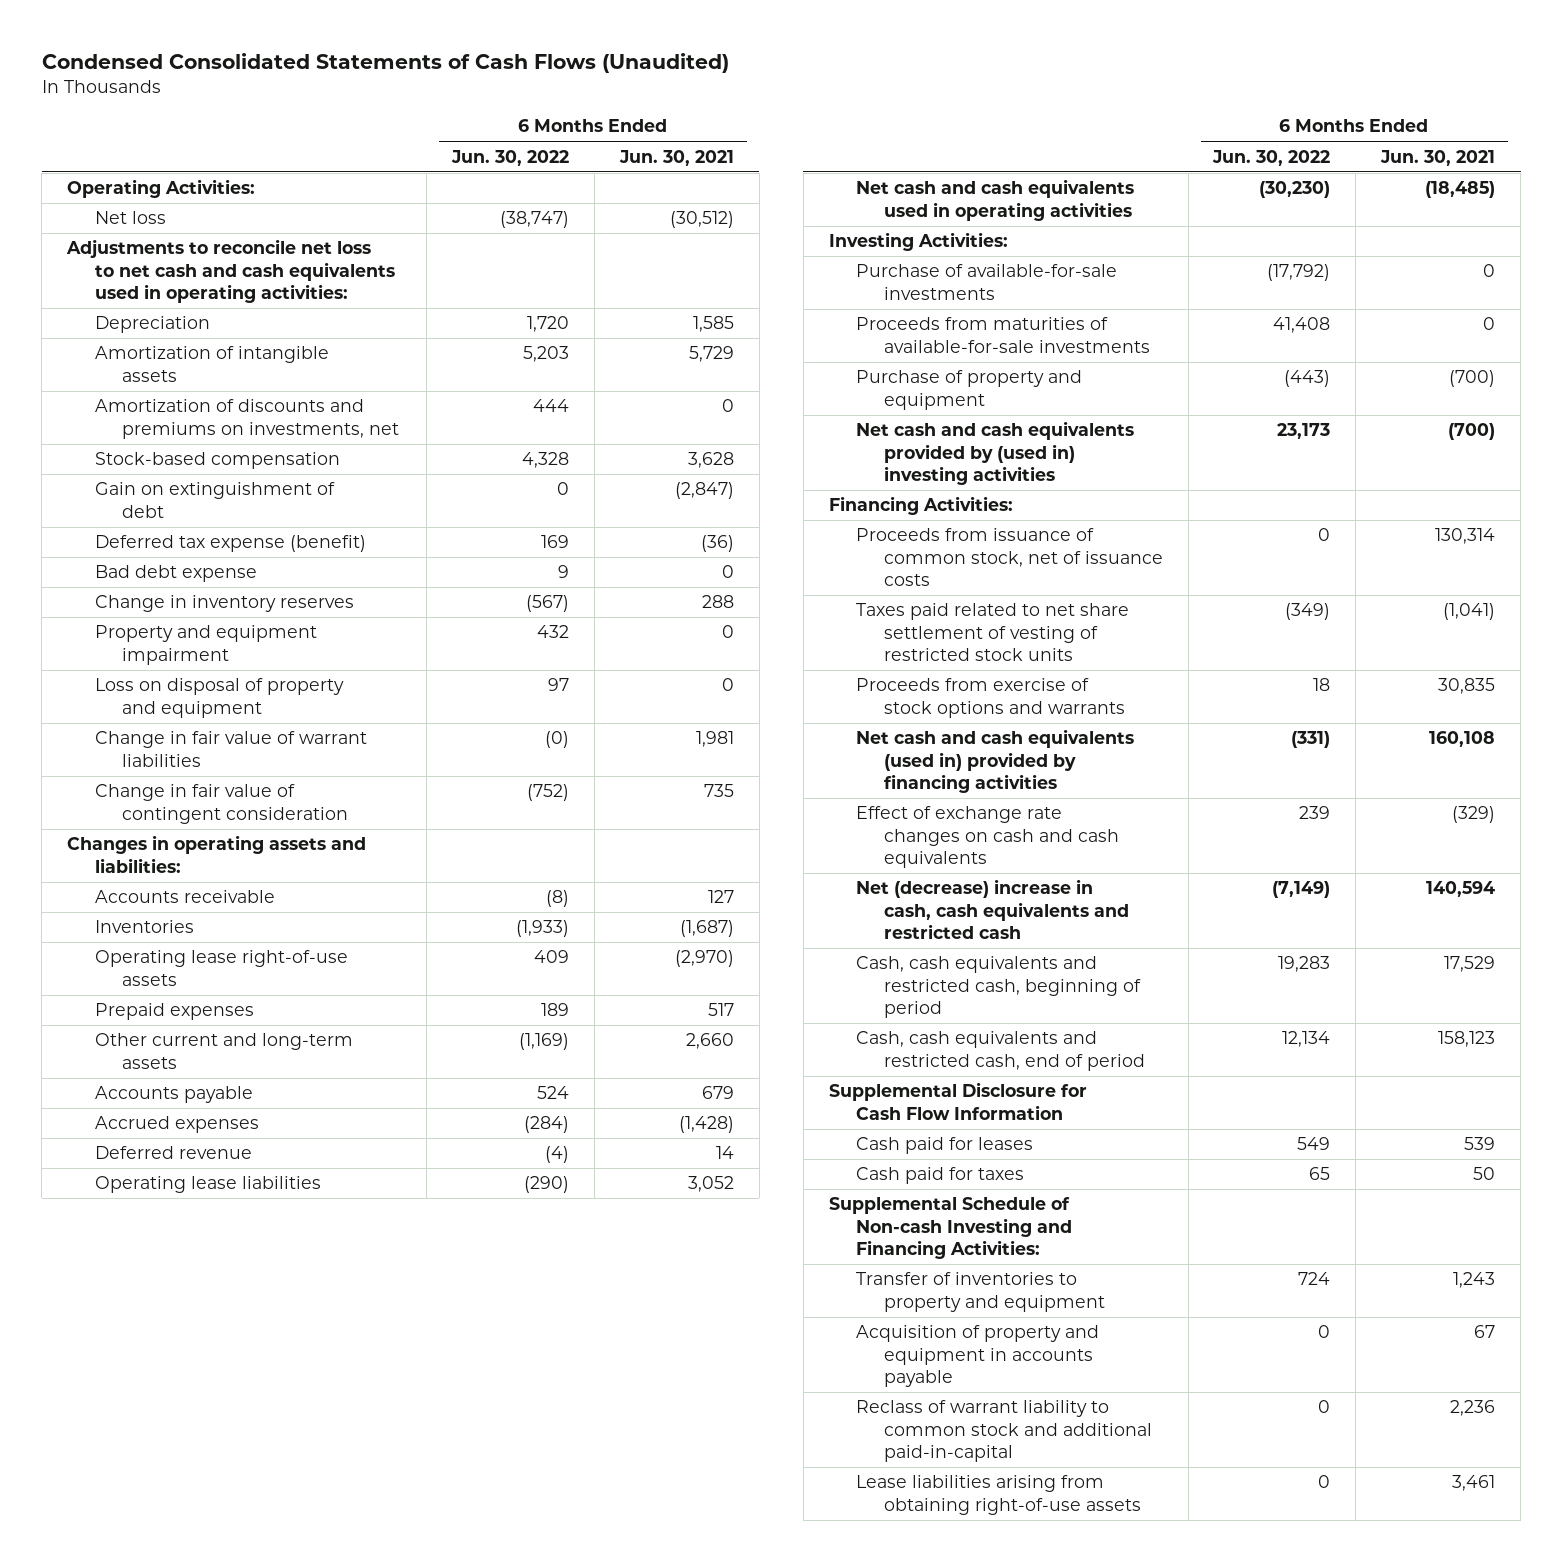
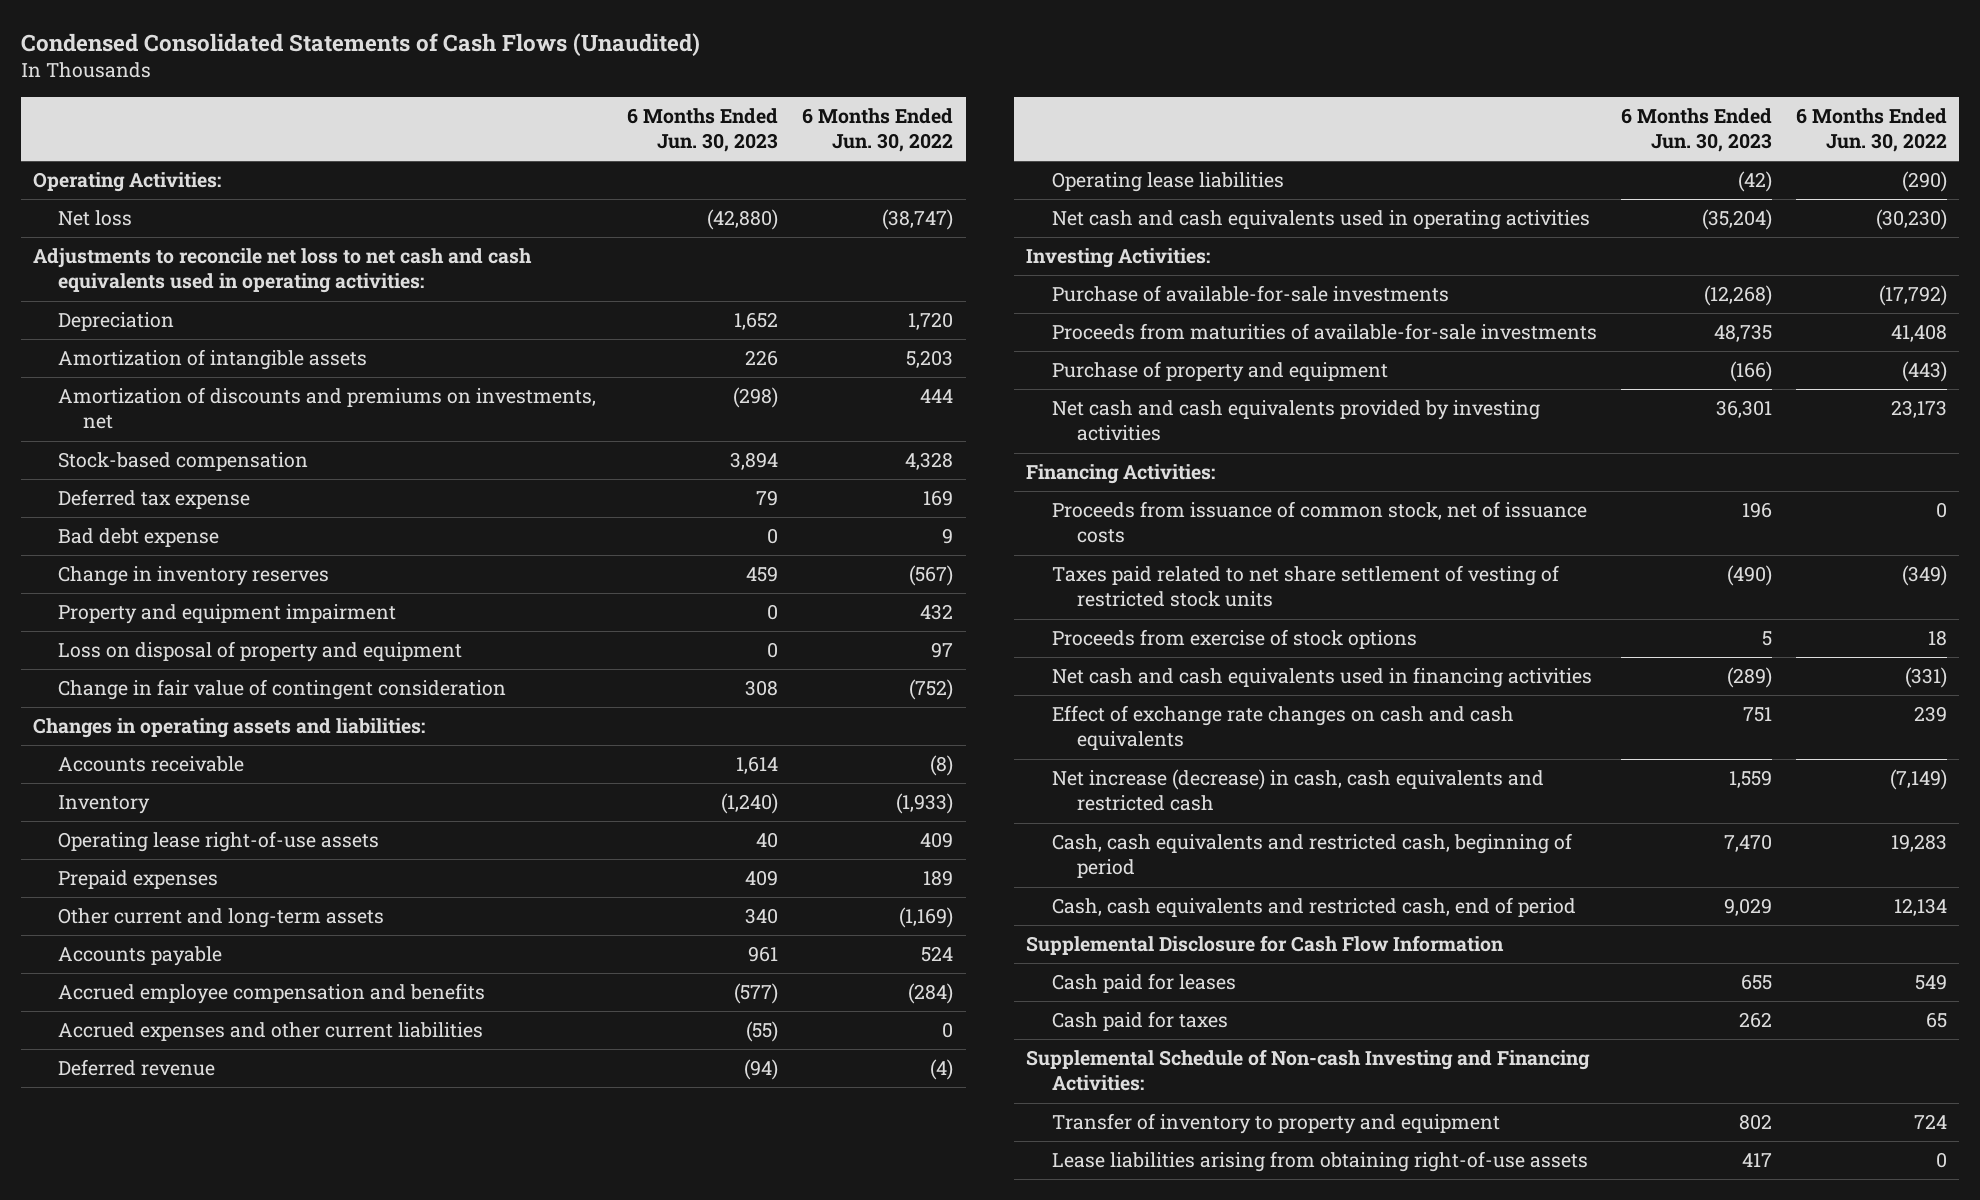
- | 6 Months Ended Jun. 30, 2022 | 6 Months Ended Jun. 30, 2021
+ | 6 Months Ended Jun. 30, 2023 | 6 Months Ended Jun. 30, 2022
- Gain on extinguishment of debt | 0 | (2,847)
- Deferred tax expense (benefit) | 169 | (36)
+ Deferred tax expense | 79 | 169
- Change in fair value of warrant liabilities | (0) | 1,981
- Inventories | (1,933) | (1,687)
+ Inventory | (1,240) | (1,933)
- Accrued expenses | (284) | (1,428)
+ Accrued employee compensation and benefits | (577) | (284)
+ Accrued expenses and other current liabilities | (55) | 0
- Net cash and cash equivalents provided by (used in) investing activities | 23,173 | (700)
+ Net cash and cash equivalents provided by investing activities | 36,301 | 23,173
- Proceeds from exercise of stock options and warrants | 18 | 30,835
- Net cash and cash equivalents (used in) provided by financing activities | (331) | 160,108
+ Proceeds from exercise of stock options | 5 | 18
+ Net cash and cash equivalents used in financing activities | (289) | (331)
- Net (decrease) increase in cash, cash equivalents and restricted cash | (7,149) | 140,594
+ Net increase (decrease) in cash, cash equivalents and restricted cash | 1,559 | (7,149)
- Transfer of inventories to property and equipment | 724 | 1,243
- Acquisition of property and equipment in accounts payable | 0 | 67
- Reclass of warrant liability to common stock and additional paid-in-capital | 0 | 2,236
+ Transfer of inventory to property and equipment | 802 | 724

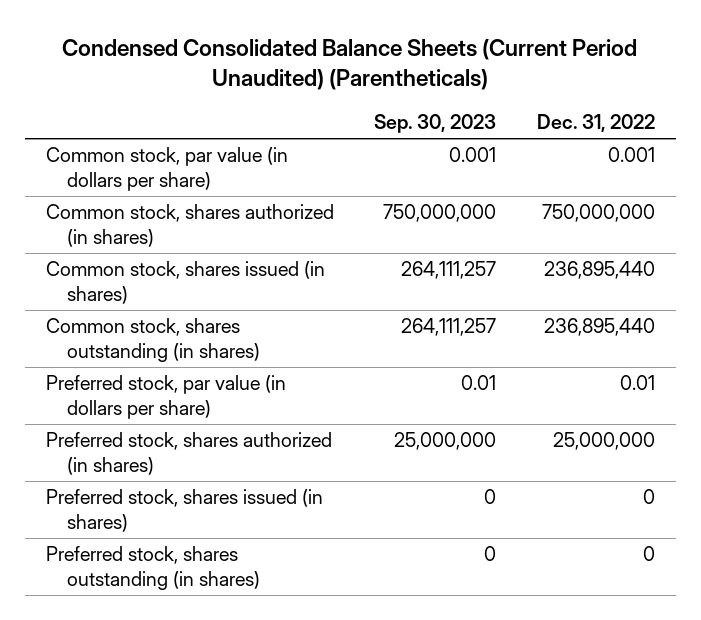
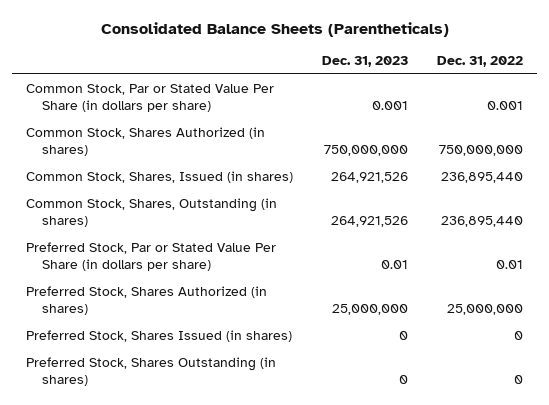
- Condensed Consolidated Balance Sheets (Current Period Unaudited) (Parentheticals)
+ Consolidated Balance Sheets (Parentheticals)
- | Sep. 30, 2023 | Dec. 31, 2022
+ | Dec. 31, 2023 | Dec. 31, 2022
- Common stock, par value (in dollars per share) | 0.001 | 0.001
- Common stock, shares authorized (in shares) | 750,000,000 | 750,000,000
- Common stock, shares issued (in shares) | 264,111,257 | 236,895,440
- Common stock, shares outstanding (in shares) | 264,111,257 | 236,895,440
- Preferred stock, par value (in dollars per share) | 0.01 | 0.01
- Preferred stock, shares authorized (in shares) | 25,000,000 | 25,000,000
- Preferred stock, shares issued (in shares) | 0 | 0
- Preferred stock, shares outstanding (in shares) | 0 | 0
+ Common Stock, Par or Stated Value Per Share (in dollars per share) | 0.001 | 0.001
+ Common Stock, Shares Authorized (in shares) | 750,000,000 | 750,000,000
+ Common Stock, Shares, Issued (in shares) | 264,921,526 | 236,895,440
+ Common Stock, Shares, Outstanding (in shares) | 264,921,526 | 236,895,440
+ Preferred Stock, Par or Stated Value Per Share (in dollars per share) | 0.01 | 0.01
+ Preferred Stock, Shares Authorized (in shares) | 25,000,000 | 25,000,000
+ Preferred Stock, Shares Issued (in shares) | 0 | 0
+ Preferred Stock, Shares Outstanding (in shares) | 0 | 0

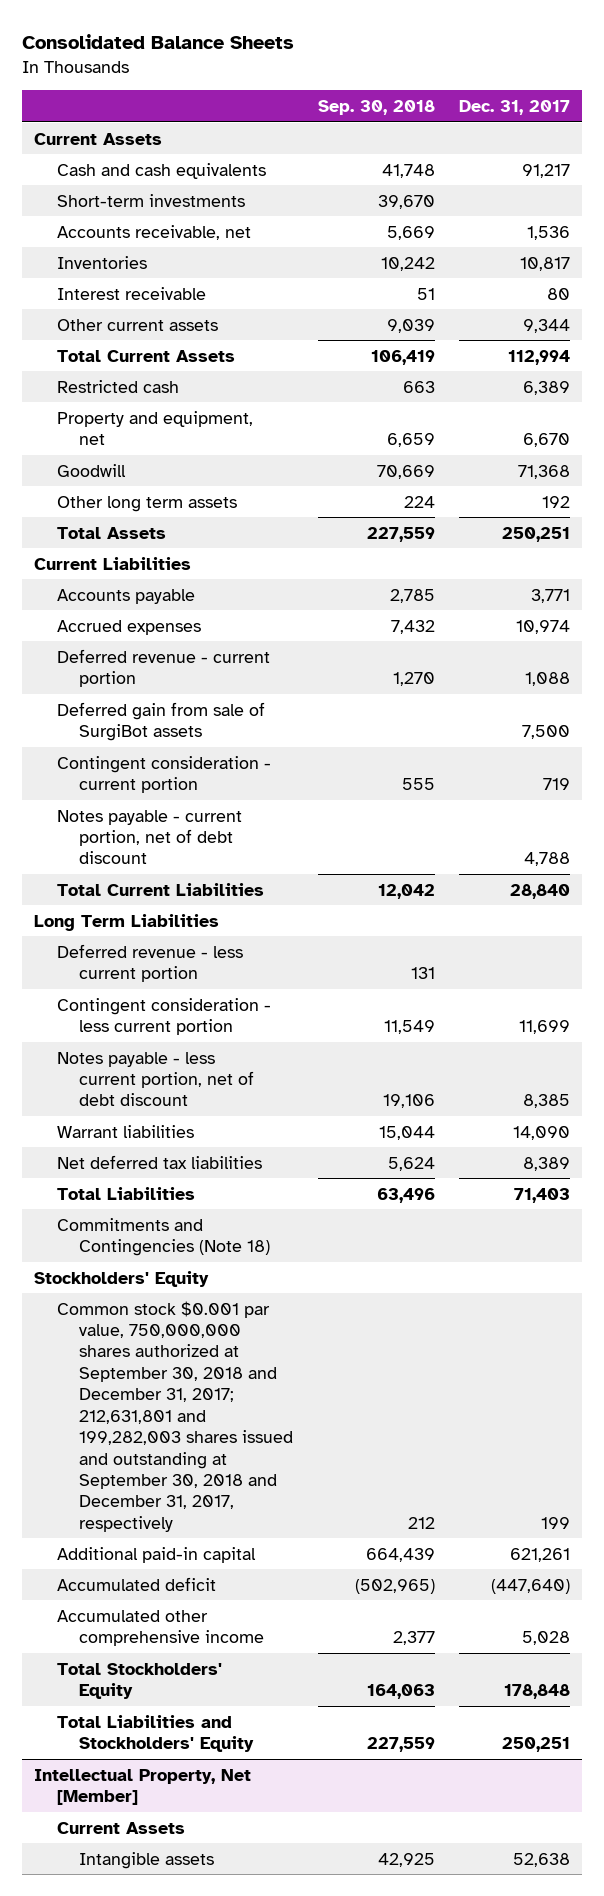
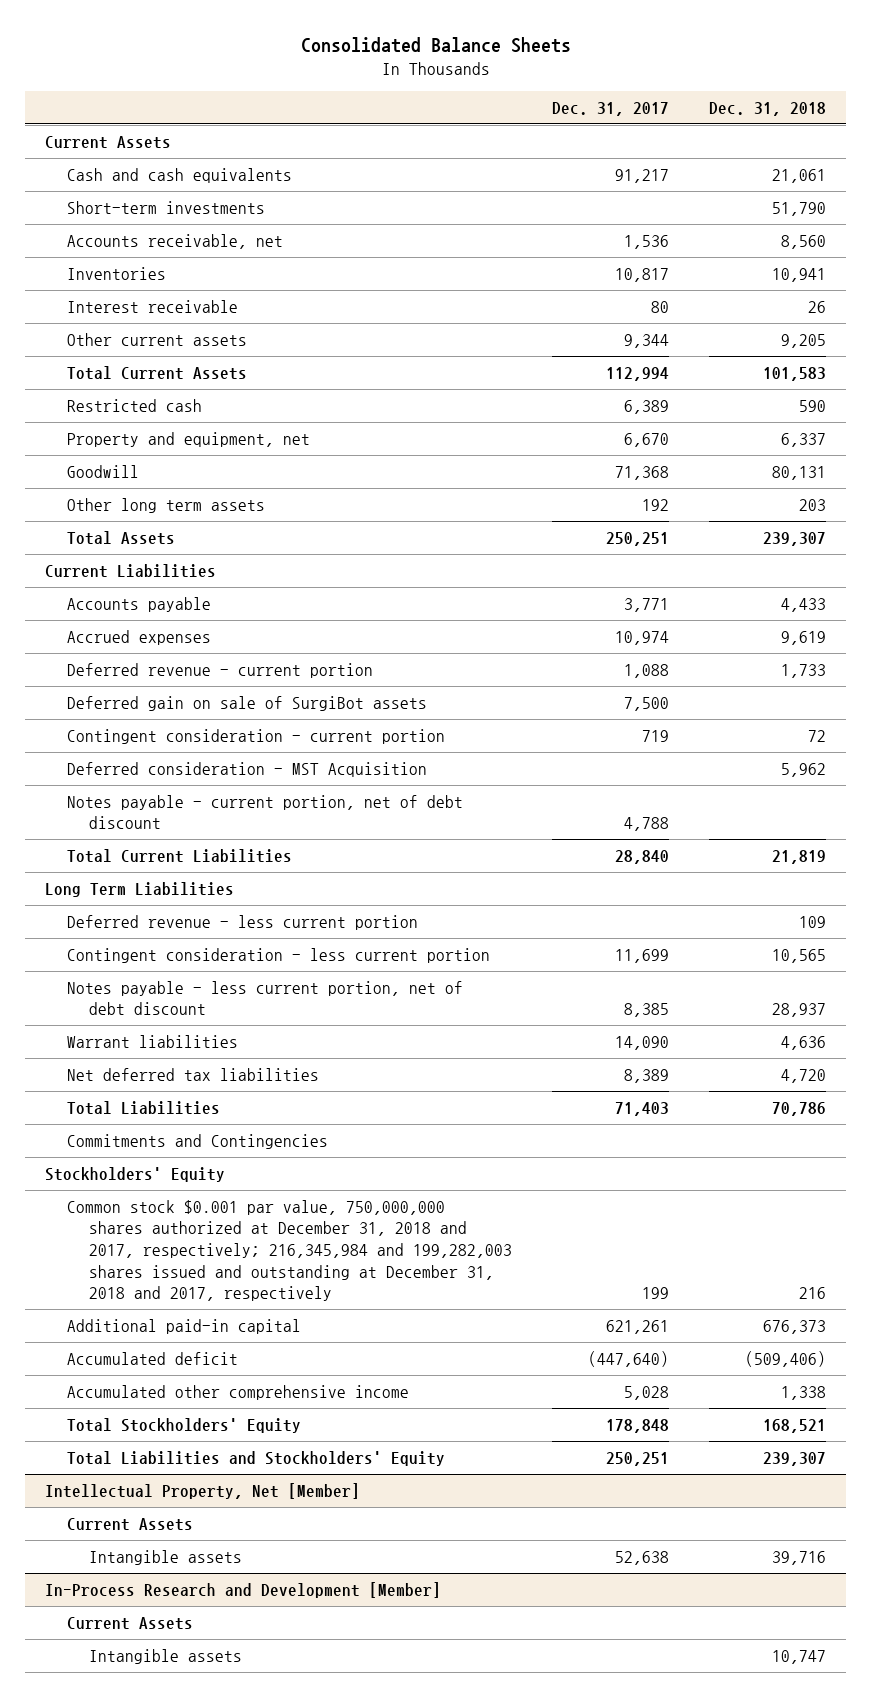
- | Sep. 30, 2018 | Dec. 31, 2017
+ | Dec. 31, 2017 | Dec. 31, 2018
- Deferred gain from sale of SurgiBot assets | | 7,500
+ Deferred gain on sale of SurgiBot assets | 7,500 |
+ Deferred consideration - MST Acquisition | | 5,962
- Commitments and Contingencies (Note 18)
+ Commitments and Contingencies
- Common stock $0.001 par value, 750,000,000 shares authorized at September 30, 2018 and December 31, 2017; 212,631,801 and 199,282,003 shares issued and outstanding at September 30, 2018 and December 31, 2017, respectively | 212 | 199
+ Common stock $0.001 par value, 750,000,000 shares authorized at December 31, 2018 and 2017, respectively; 216,345,984 and 199,282,003 shares issued and outstanding at December 31, 2018 and 2017, respectively | 199 | 216
+ In-Process Research and Development [Member]
+ Current Assets
+ Intangible assets | | 10,747

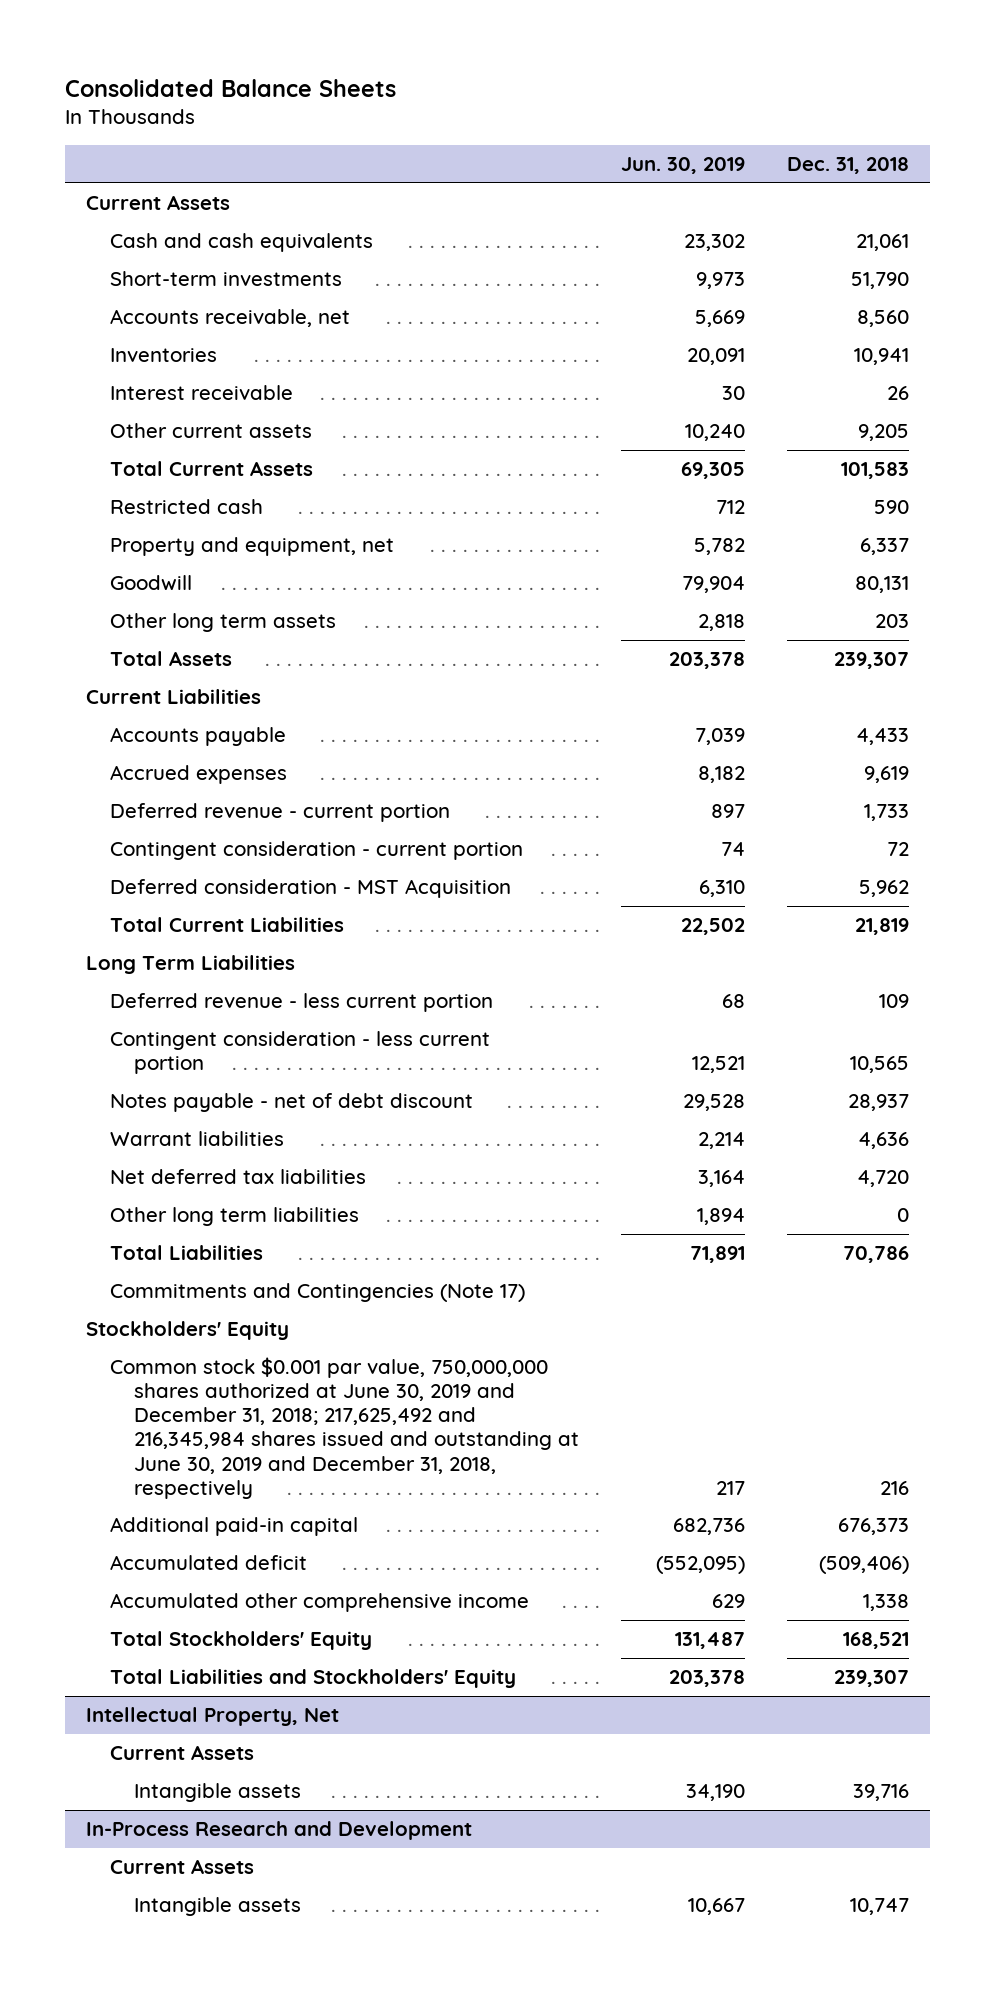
- | Dec. 31, 2017 | Dec. 31, 2018
+ | Jun. 30, 2019 | Dec. 31, 2018
- Deferred gain on sale of SurgiBot assets | 7,500 |
- Notes payable - current portion, net of debt discount | 4,788 |
- Notes payable - less current portion, net of debt discount | 8,385 | 28,937
+ Notes payable - net of debt discount | 29,528 | 28,937
+ Other long term liabilities | 1,894 | 0
- Commitments and Contingencies
+ Commitments and Contingencies (Note 17)
- Common stock $0.001 par value, 750,000,000 shares authorized at December 31, 2018 and 2017, respectively; 216,345,984 and 199,282,003 shares issued and outstanding at December 31, 2018 and 2017, respectively | 199 | 216
+ Common stock $0.001 par value, 750,000,000 shares authorized at June 30, 2019 and December 31, 2018; 217,625,492 and 216,345,984 shares issued and outstanding at June 30, 2019 and December 31, 2018, respectively | 217 | 216
- Intellectual Property, Net [Member]
+ Intellectual Property, Net
- In-Process Research and Development [Member]
+ In-Process Research and Development

